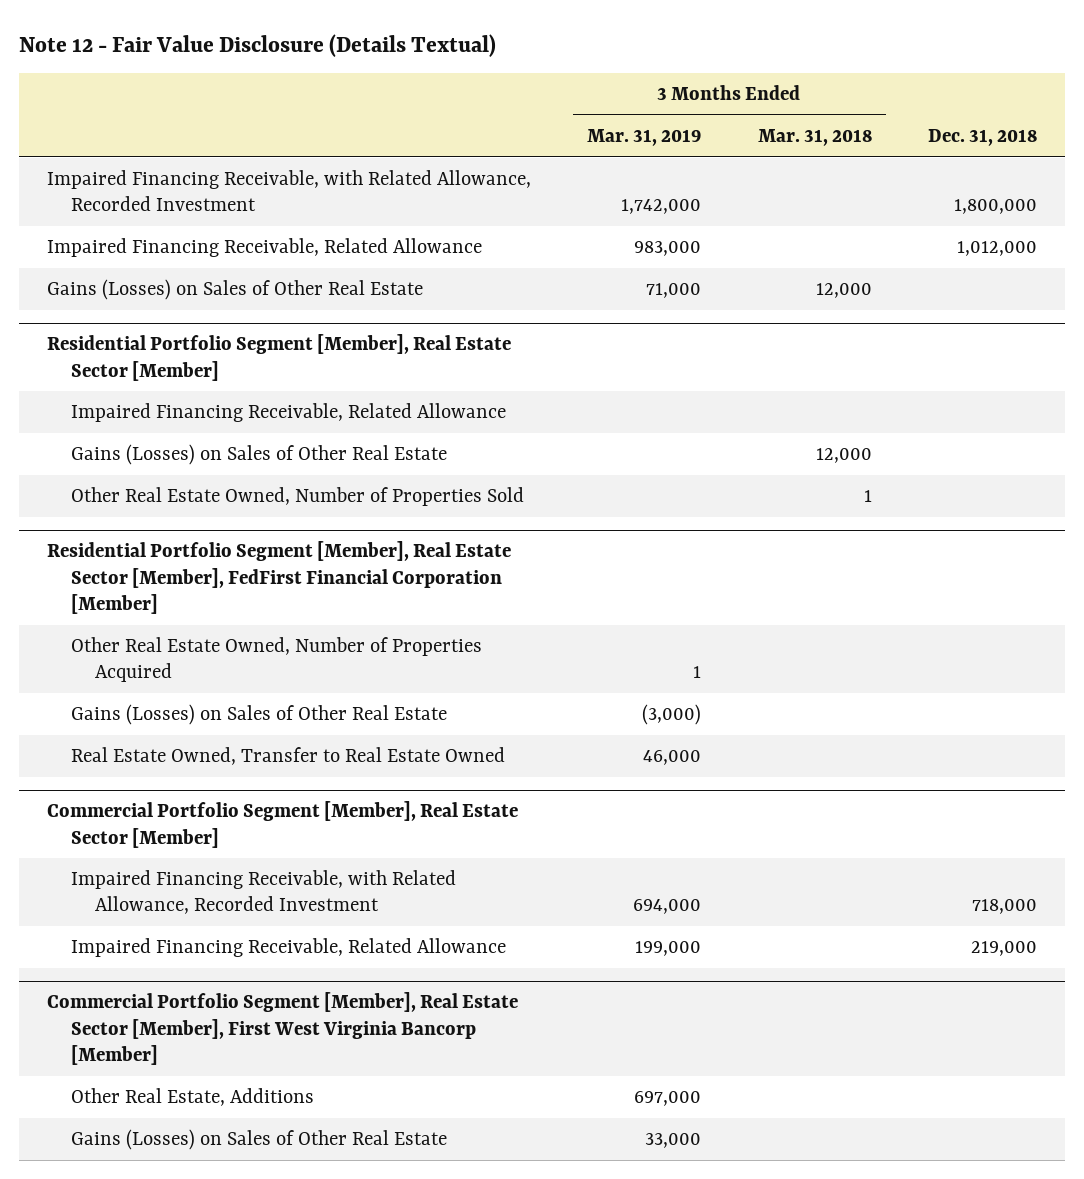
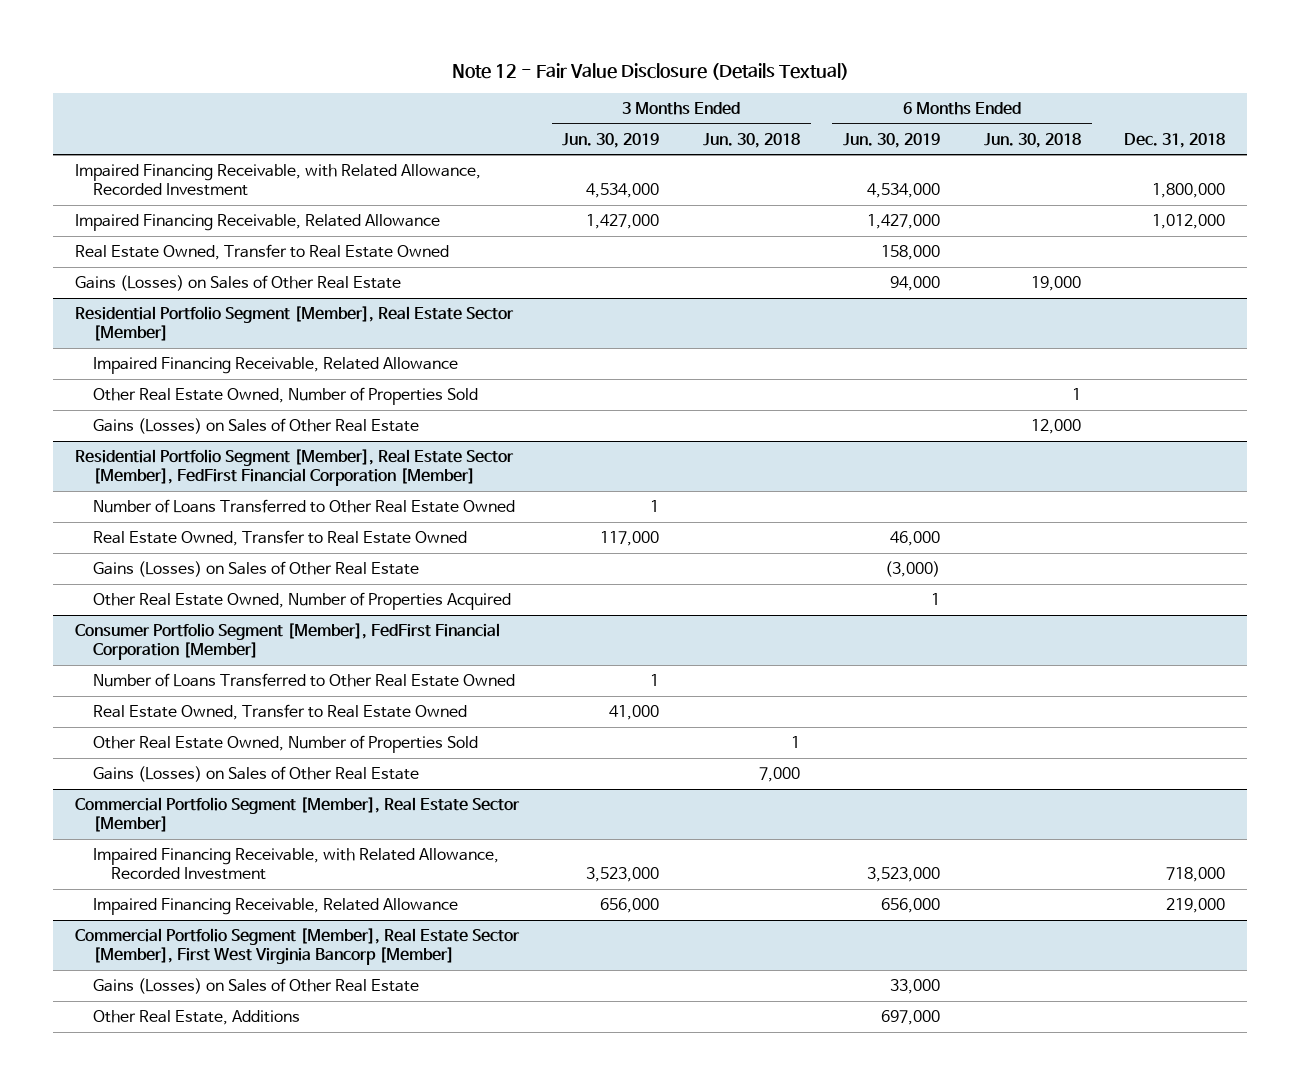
- | 3 Months Ended Mar. 31, 2019 | 3 Months Ended Mar. 31, 2018 | Dec. 31, 2018
+ | 3 Months Ended Jun. 30, 2019 | 3 Months Ended Jun. 30, 2018 | 6 Months Ended Jun. 30, 2019 | 6 Months Ended Jun. 30, 2018 | Dec. 31, 2018
+ Real Estate Owned, Transfer to Real Estate Owned | | | 158,000 | |
@ Residential Portfolio Segment [Member], Real Estate Sector [Member]
moved down: Gains (Losses) on Sales of Other Real Estate | | | | 12,000 |
@ Residential Portfolio Segment [Member], Real Estate Sector [Member], FedFirst Financial Corporation [Member]
+ Number of Loans Transferred to Other Real Estate Owned | 1 | | | |
moved down: Gains (Losses) on Sales of Other Real Estate | | | (3,000) | |
moved down: Other Real Estate Owned, Number of Properties Acquired | | | 1 | |
+ Consumer Portfolio Segment [Member], FedFirst Financial Corporation [Member]
+ Number of Loans Transferred to Other Real Estate Owned | 1 | | | |
+ Real Estate Owned, Transfer to Real Estate Owned | 41,000 | | | |
+ Other Real Estate Owned, Number of Properties Sold | | 1 | | |
+ Gains (Losses) on Sales of Other Real Estate | | 7,000 | | |
@ Commercial Portfolio Segment [Member], Real Estate Sector [Member], First West Virginia Bancorp [Member]
moved down: Other Real Estate, Additions | | | 697,000 | |

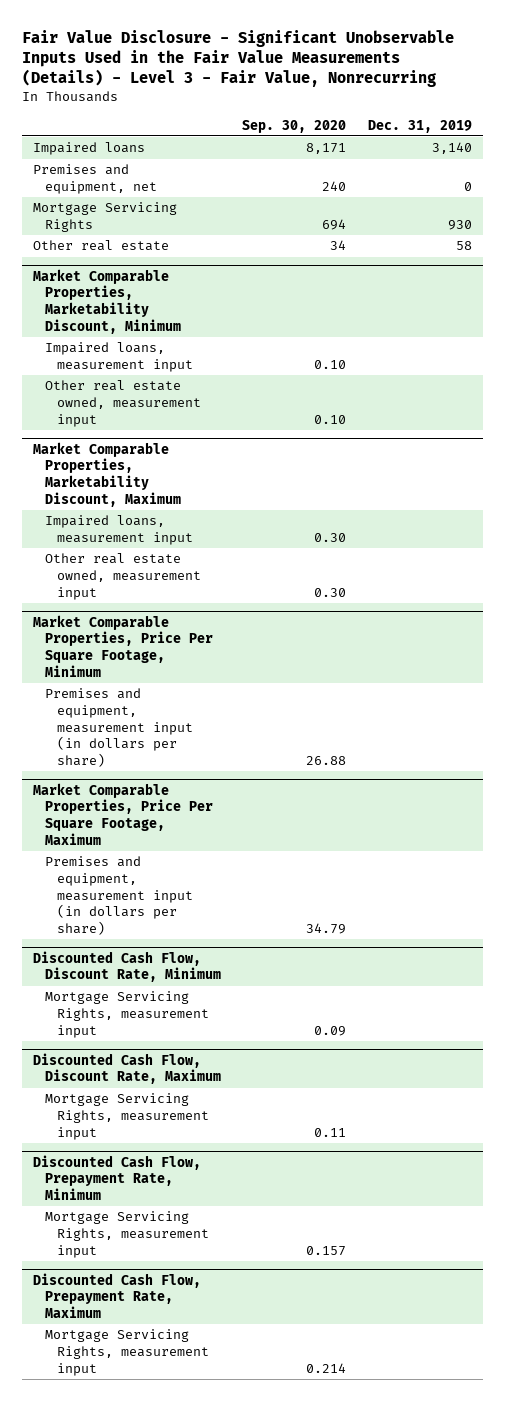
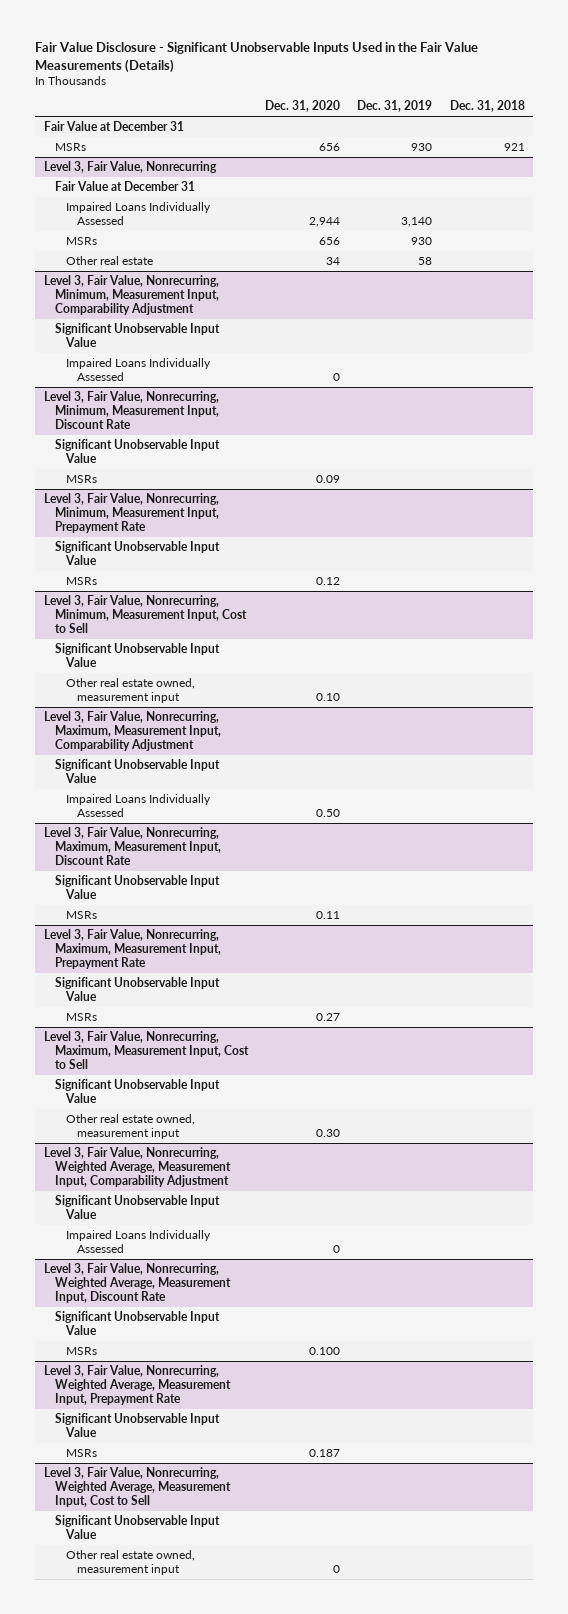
- Fair Value Disclosure - Significant Unobservable Inputs Used in the Fair Value Measurements (Details) - Level 3 - Fair Value, Nonrecurring
+ Fair Value Disclosure - Significant Unobservable Inputs Used in the Fair Value Measurements (Details)
- | Sep. 30, 2020 | Dec. 31, 2019
+ | Dec. 31, 2020 | Dec. 31, 2019 | Dec. 31, 2018
- Impaired loans | 8,171 | 3,140
- Premises and equipment, net | 240 | 0
- Mortgage Servicing Rights | 694 | 930
- Other real estate | 34 | 58
- Market Comparable Properties, Marketability Discount, Minimum
- Impaired loans, measurement input | 0.10 |
- Other real estate owned, measurement input | 0.10 |
- Market Comparable Properties, Marketability Discount, Maximum
- Impaired loans, measurement input | 0.30 |
- Other real estate owned, measurement input | 0.30 |
- Market Comparable Properties, Price Per Square Footage, Minimum
- Premises and equipment, measurement input (in dollars per share) | 26.88 |
- Market Comparable Properties, Price Per Square Footage, Maximum
- Premises and equipment, measurement input (in dollars per share) | 34.79 |
- Discounted Cash Flow, Discount Rate, Minimum
- Mortgage Servicing Rights, measurement input | 0.09 |
- Discounted Cash Flow, Discount Rate, Maximum
- Mortgage Servicing Rights, measurement input | 0.11 |
- Discounted Cash Flow, Prepayment Rate, Minimum
- Mortgage Servicing Rights, measurement input | 0.157 |
- Discounted Cash Flow, Prepayment Rate, Maximum
- Mortgage Servicing Rights, measurement input | 0.214 |
+ Fair Value at December 31
+ MSRs | 656 | 930 | 921
+ Level 3, Fair Value, Nonrecurring
+ Fair Value at December 31
+ Impaired Loans Individually Assessed | 2,944 | 3,140 |
+ MSRs | 656 | 930 |
+ Other real estate | 34 | 58 |
+ Level 3, Fair Value, Nonrecurring, Minimum, Measurement Input, Comparability Adjustment
+ Significant Unobservable Input Value
+ Impaired Loans Individually Assessed | 0 | |
+ Level 3, Fair Value, Nonrecurring, Minimum, Measurement Input, Discount Rate
+ Significant Unobservable Input Value
+ MSRs | 0.09 | |
+ Level 3, Fair Value, Nonrecurring, Minimum, Measurement Input, Prepayment Rate
+ Significant Unobservable Input Value
+ MSRs | 0.12 | |
+ Level 3, Fair Value, Nonrecurring, Minimum, Measurement Input, Cost to Sell
+ Significant Unobservable Input Value
+ Other real estate owned, measurement input | 0.10 | |
+ Level 3, Fair Value, Nonrecurring, Maximum, Measurement Input, Comparability Adjustment
+ Significant Unobservable Input Value
+ Impaired Loans Individually Assessed | 0.50 | |
+ Level 3, Fair Value, Nonrecurring, Maximum, Measurement Input, Discount Rate
+ Significant Unobservable Input Value
+ MSRs | 0.11 | |
+ Level 3, Fair Value, Nonrecurring, Maximum, Measurement Input, Prepayment Rate
+ Significant Unobservable Input Value
+ MSRs | 0.27 | |
+ Level 3, Fair Value, Nonrecurring, Maximum, Measurement Input, Cost to Sell
+ Significant Unobservable Input Value
+ Other real estate owned, measurement input | 0.30 | |
+ Level 3, Fair Value, Nonrecurring, Weighted Average, Measurement Input, Comparability Adjustment
+ Significant Unobservable Input Value
+ Impaired Loans Individually Assessed | 0 | |
+ Level 3, Fair Value, Nonrecurring, Weighted Average, Measurement Input, Discount Rate
+ Significant Unobservable Input Value
+ MSRs | 0.100 | |
+ Level 3, Fair Value, Nonrecurring, Weighted Average, Measurement Input, Prepayment Rate
+ Significant Unobservable Input Value
+ MSRs | 0.187 | |
+ Level 3, Fair Value, Nonrecurring, Weighted Average, Measurement Input, Cost to Sell
+ Significant Unobservable Input Value
+ Other real estate owned, measurement input | 0 | |

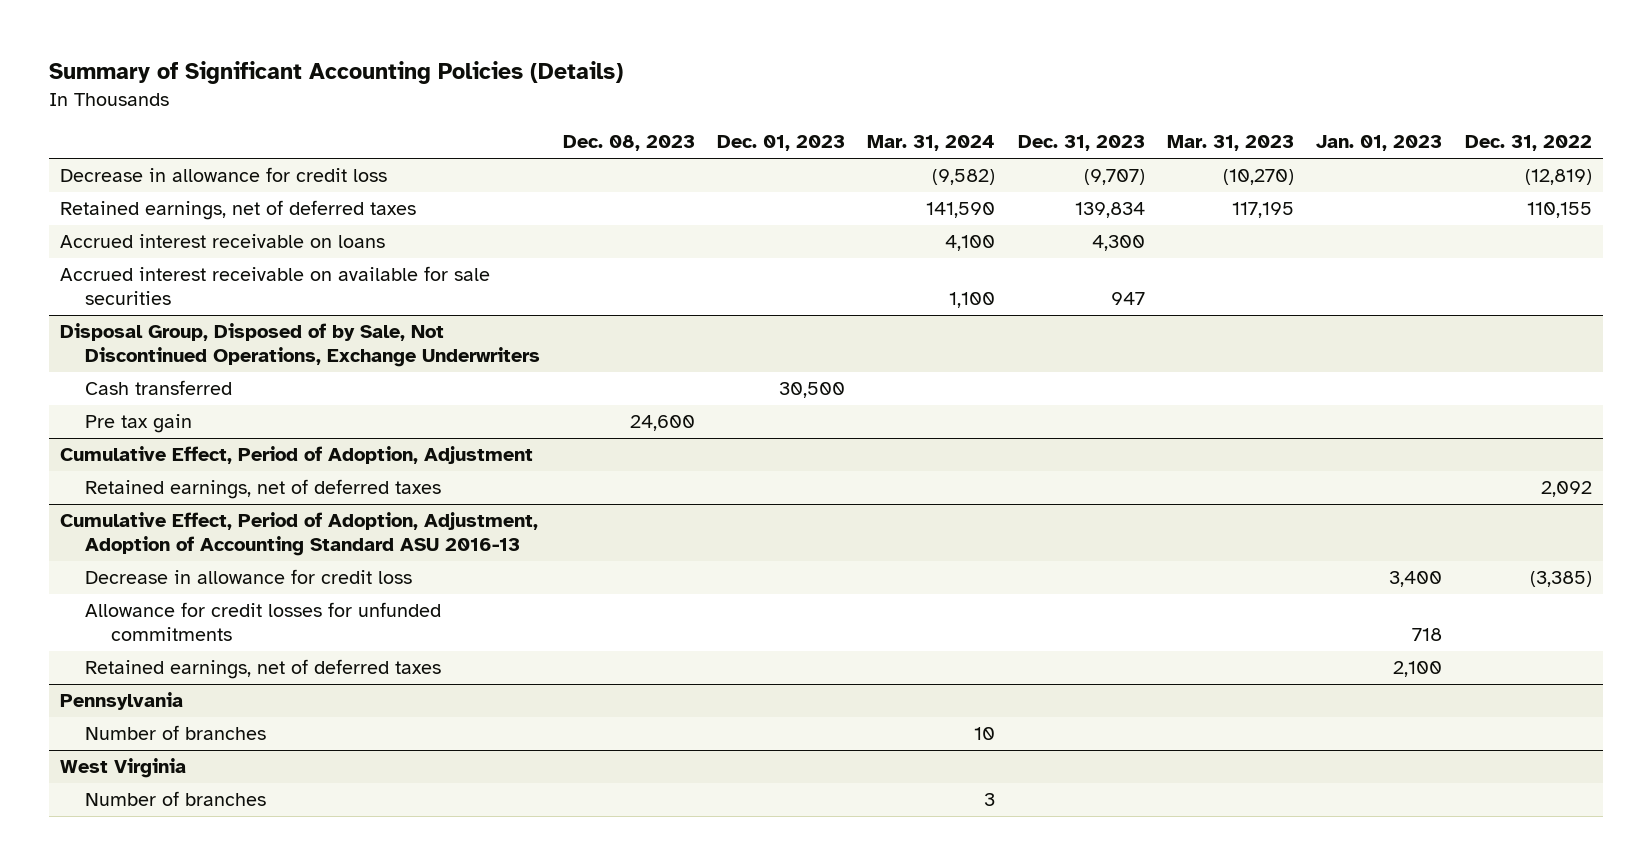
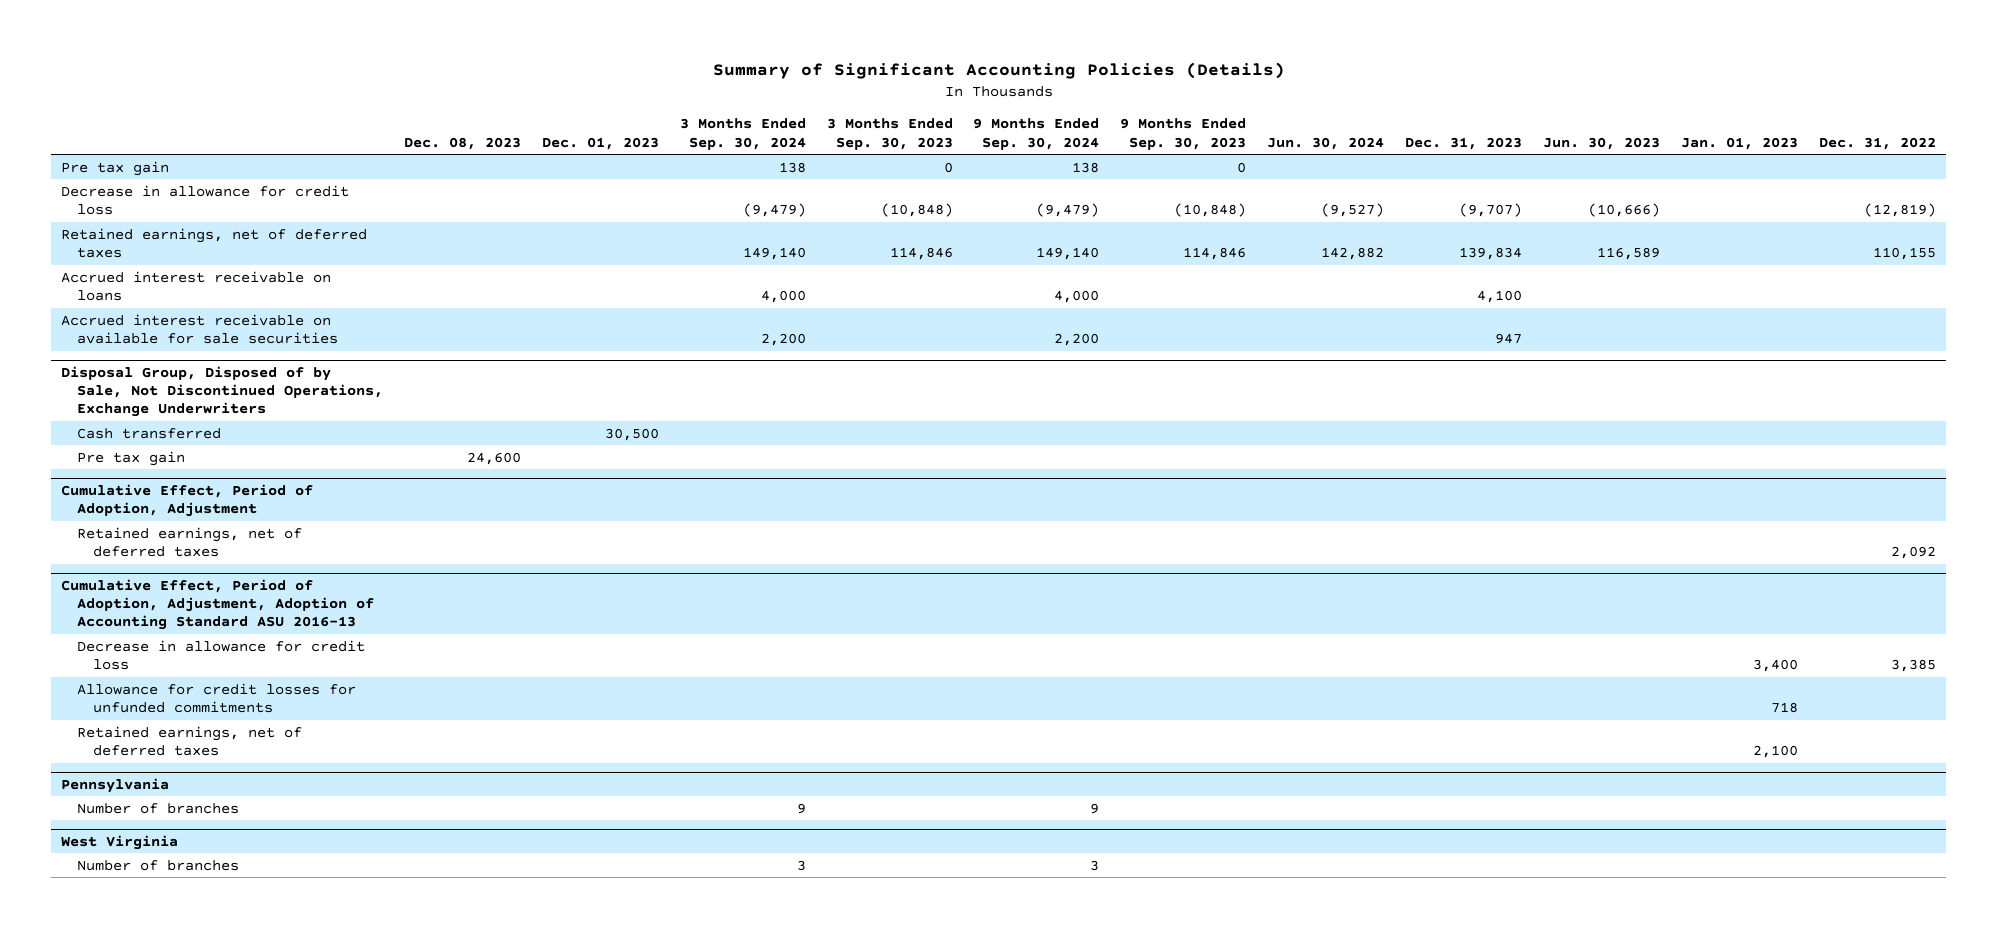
- | Dec. 08, 2023 | Dec. 01, 2023 | Mar. 31, 2024 | Dec. 31, 2023 | Mar. 31, 2023 | Jan. 01, 2023 | Dec. 31, 2022
+ | Dec. 08, 2023 | Dec. 01, 2023 | 3 Months Ended Sep. 30, 2024 | 3 Months Ended Sep. 30, 2023 | 9 Months Ended Sep. 30, 2024 | 9 Months Ended Sep. 30, 2023 | Jun. 30, 2024 | Dec. 31, 2023 | Jun. 30, 2023 | Jan. 01, 2023 | Dec. 31, 2022
+ Pre tax gain | | | 138 | 0 | 138 | 0 | | | | |
- Accrued interest receivable on loans | | | 4,100 | 4,300 | | |
+ Accrued interest receivable on loans | | | 4,000 | | 4,000 | | | 4,100 | | |
@ Cumulative Effect, Period of Adoption, Adjustment, Adoption of Accounting Standard ASU 2016-13
- Decrease in allowance for credit loss | | | | | | 3,400 | (3,385)
+ Decrease in allowance for credit loss | | | | | | | | | | 3,400 | 3,385

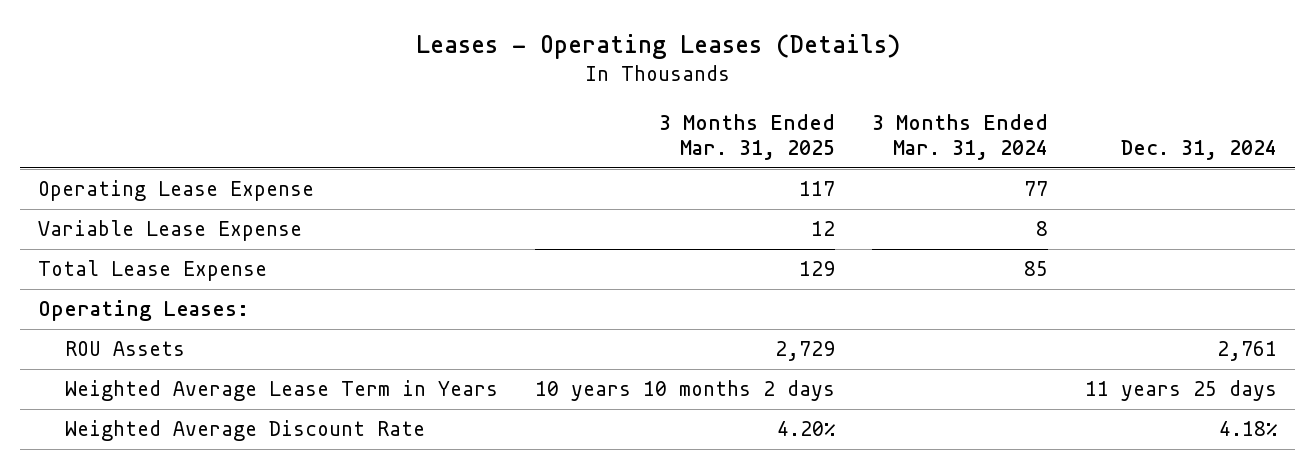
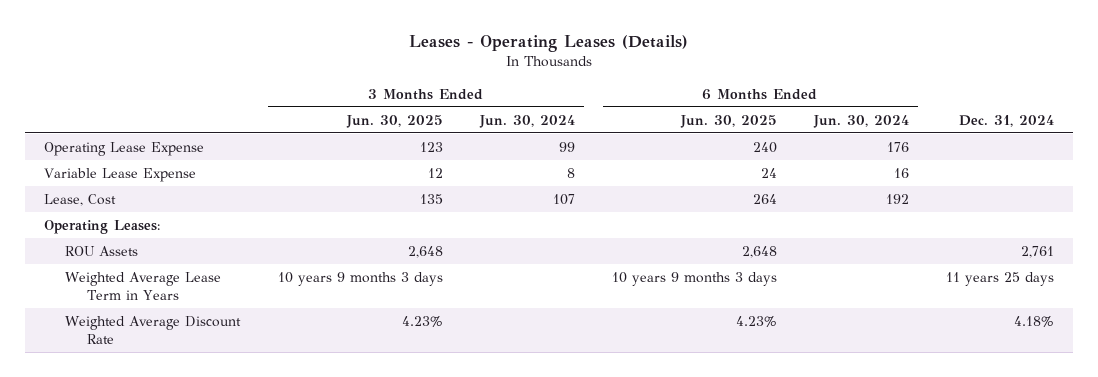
- | 3 Months Ended Mar. 31, 2025 | 3 Months Ended Mar. 31, 2024 | Dec. 31, 2024
+ | 3 Months Ended Jun. 30, 2025 | 3 Months Ended Jun. 30, 2024 | 6 Months Ended Jun. 30, 2025 | 6 Months Ended Jun. 30, 2024 | Dec. 31, 2024
- Total Lease Expense | 129 | 85 |
+ Lease, Cost | 135 | 107 | 264 | 192 |

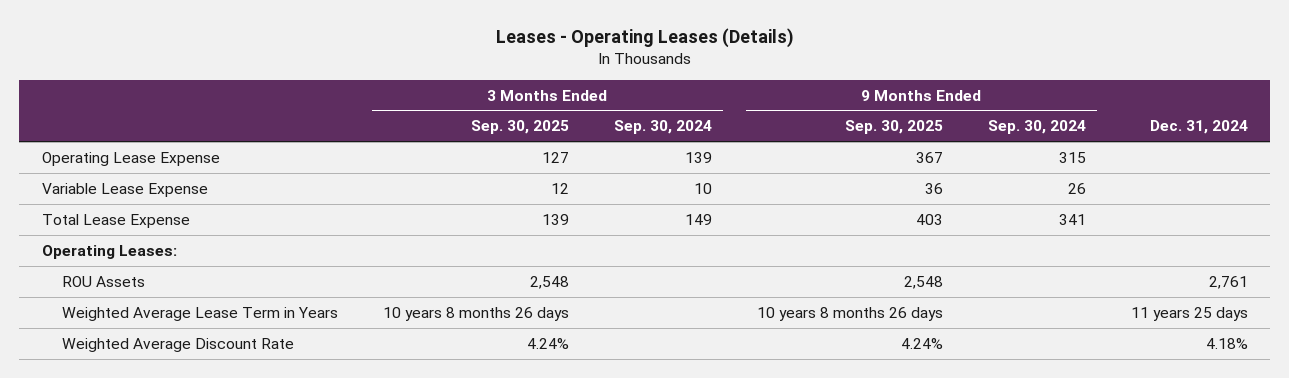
- | 3 Months Ended Jun. 30, 2025 | 3 Months Ended Jun. 30, 2024 | 6 Months Ended Jun. 30, 2025 | 6 Months Ended Jun. 30, 2024 | Dec. 31, 2024
+ | 3 Months Ended Sep. 30, 2025 | 3 Months Ended Sep. 30, 2024 | 9 Months Ended Sep. 30, 2025 | 9 Months Ended Sep. 30, 2024 | Dec. 31, 2024
- Lease, Cost | 135 | 107 | 264 | 192 |
+ Total Lease Expense | 139 | 149 | 403 | 341 |

